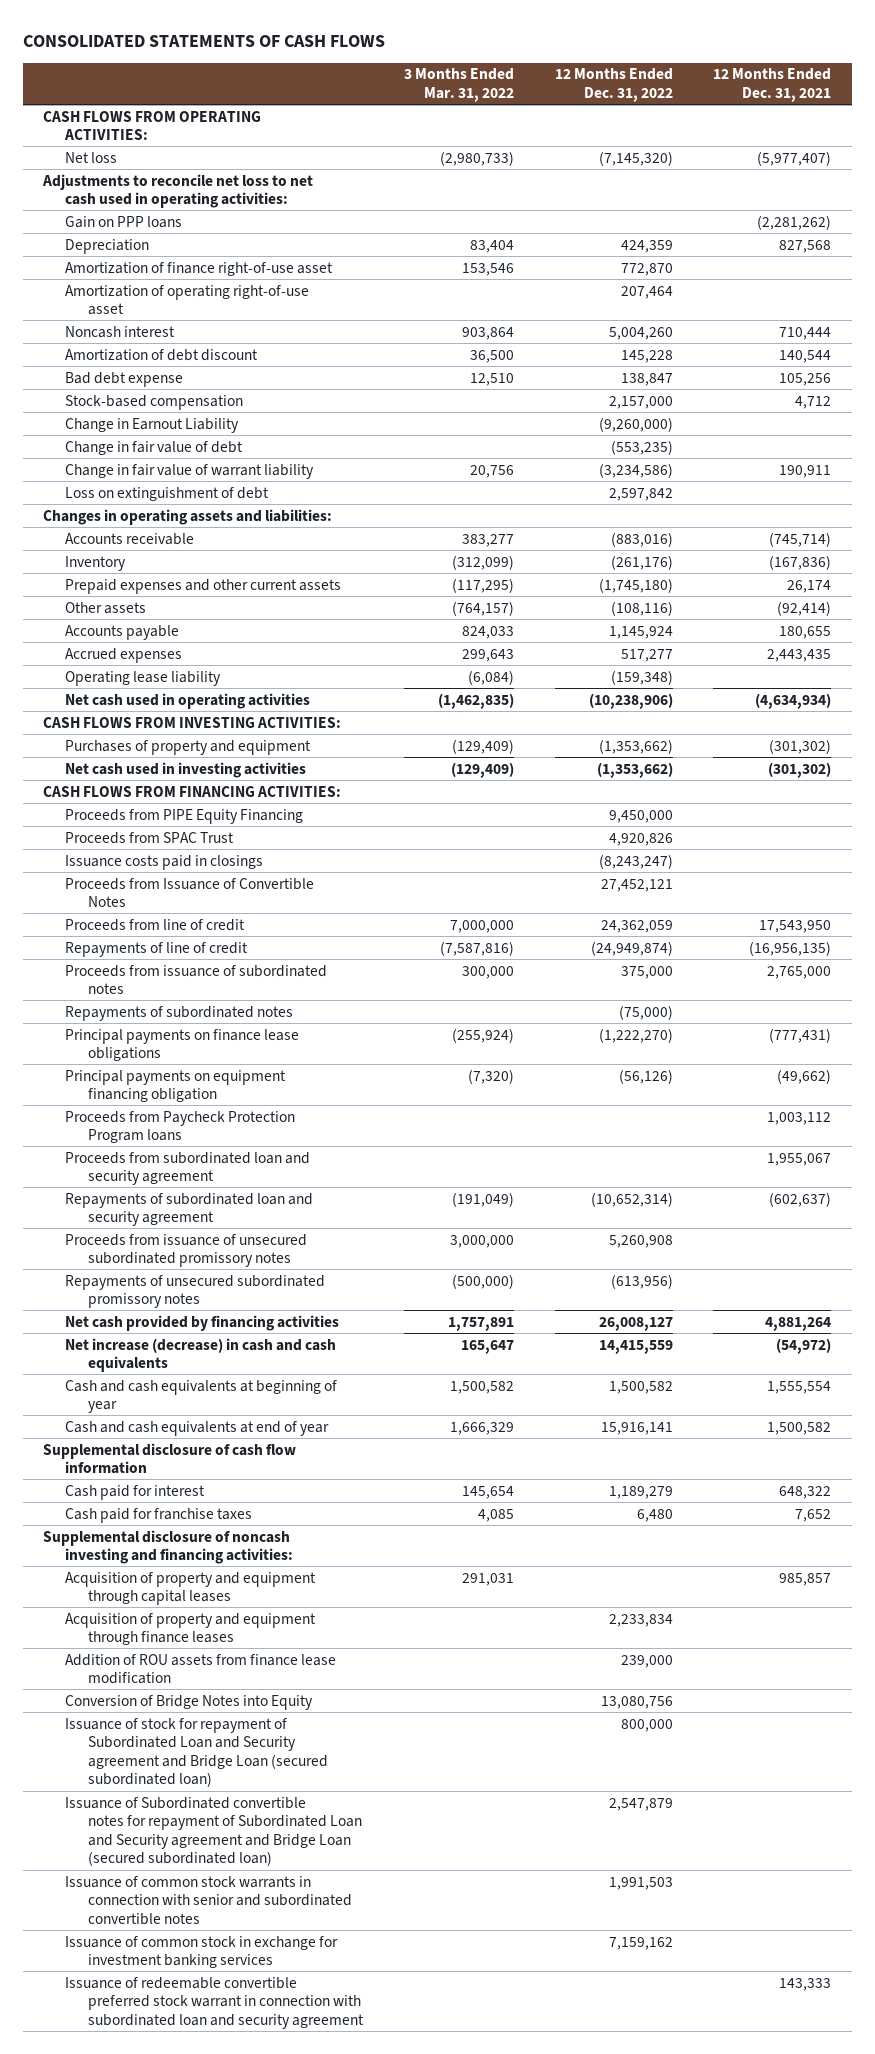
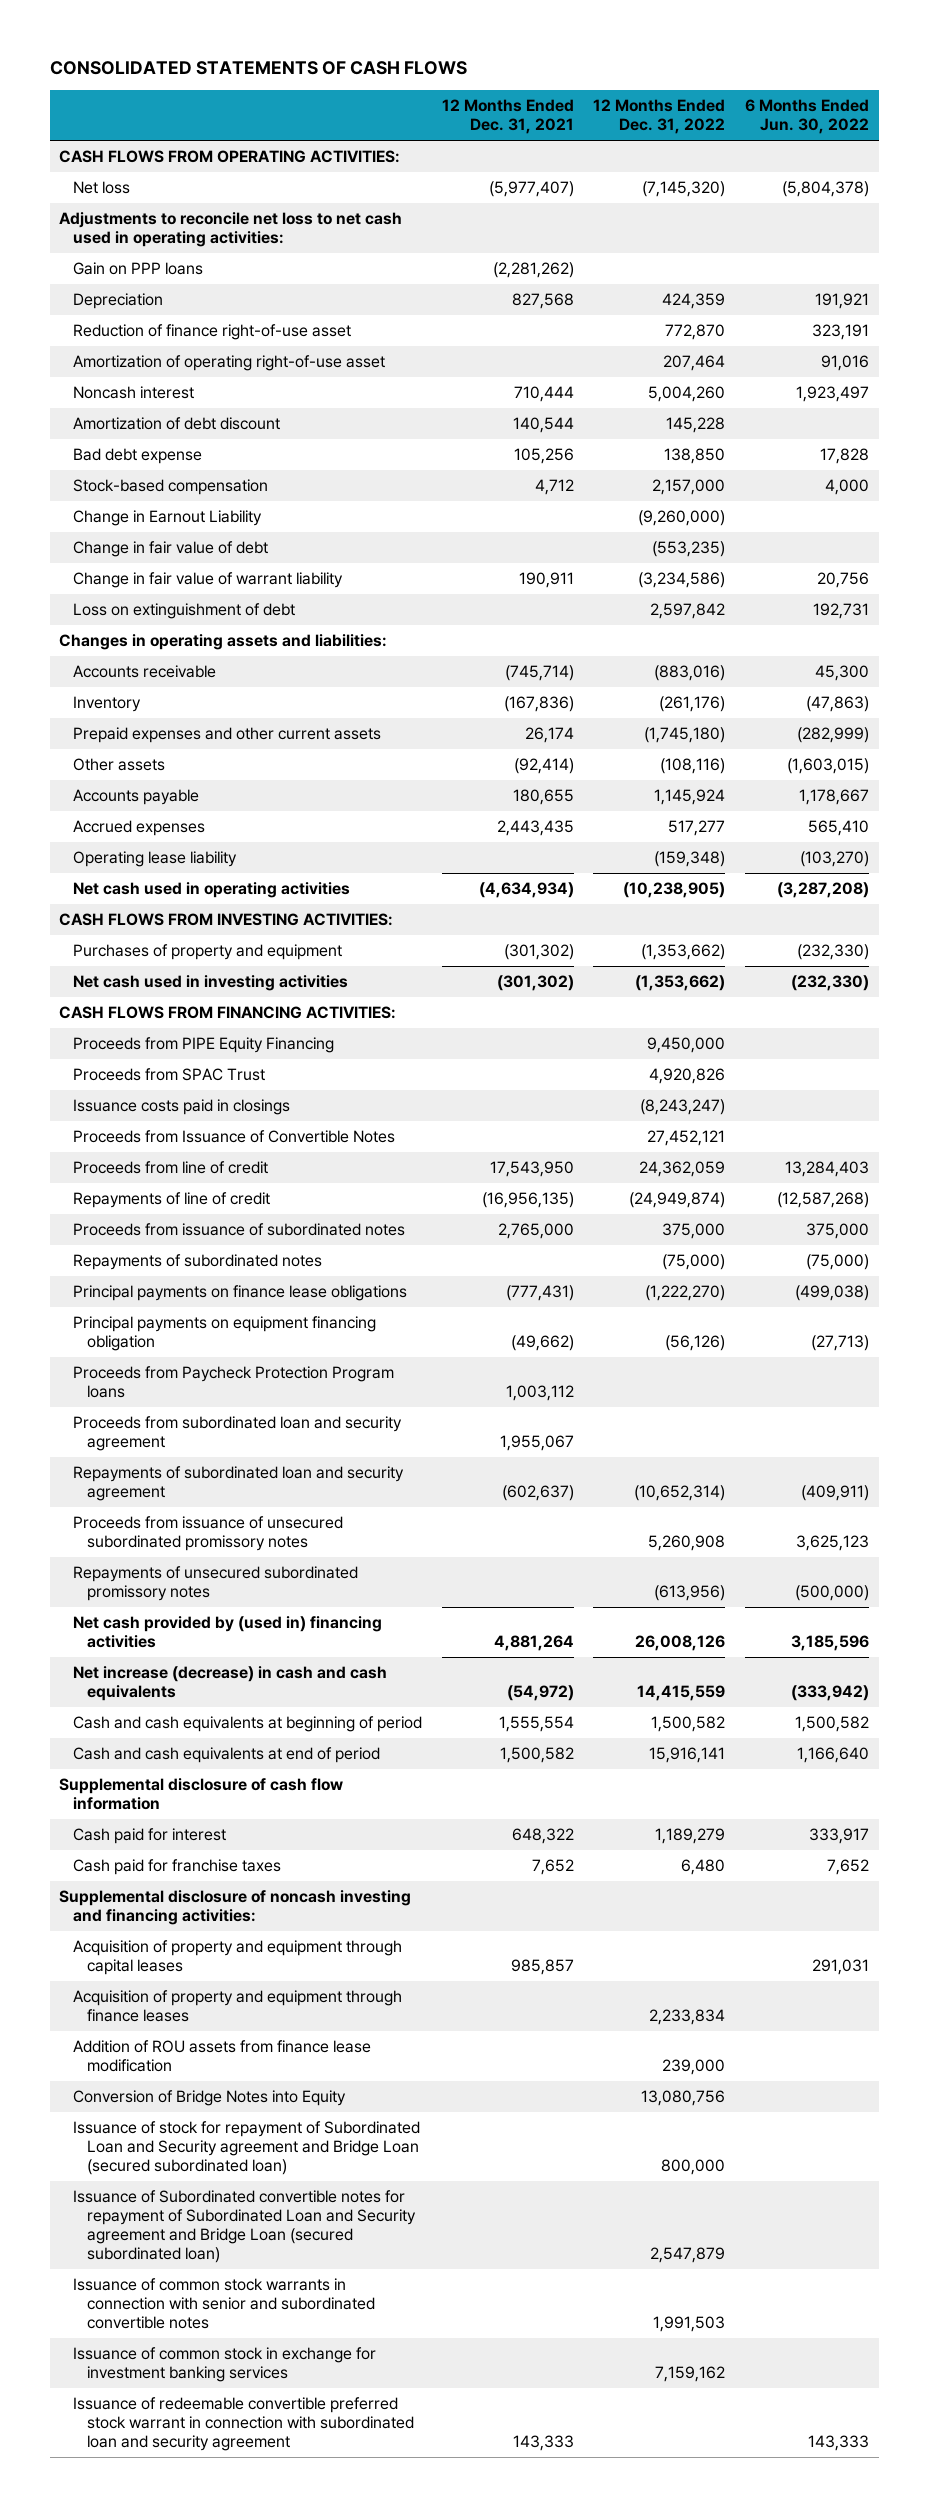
- | 3 Months Ended Mar. 31, 2022 | 12 Months Ended Dec. 31, 2022 | 12 Months Ended Dec. 31, 2021
+ | 12 Months Ended Dec. 31, 2021 | 12 Months Ended Dec. 31, 2022 | 6 Months Ended Jun. 30, 2022
- Amortization of finance right-of-use asset | 153,546 | 772,870 |
+ Reduction of finance right-of-use asset | | 772,870 | 323,191
- Bad debt expense | 12,510 | 138,847 | 105,256
+ Bad debt expense | 105,256 | 138,850 | 17,828
- Net cash used in operating activities | (1,462,835) | (10,238,906) | (4,634,934)
+ Net cash used in operating activities | (4,634,934) | (10,238,905) | (3,287,208)
- Net cash provided by financing activities | 1,757,891 | 26,008,127 | 4,881,264
+ Net cash provided by (used in) financing activities | 4,881,264 | 26,008,126 | 3,185,596
- Cash and cash equivalents at beginning of year | 1,500,582 | 1,500,582 | 1,555,554
- Cash and cash equivalents at end of year | 1,666,329 | 15,916,141 | 1,500,582
+ Cash and cash equivalents at beginning of period | 1,555,554 | 1,500,582 | 1,500,582
+ Cash and cash equivalents at end of period | 1,500,582 | 15,916,141 | 1,166,640

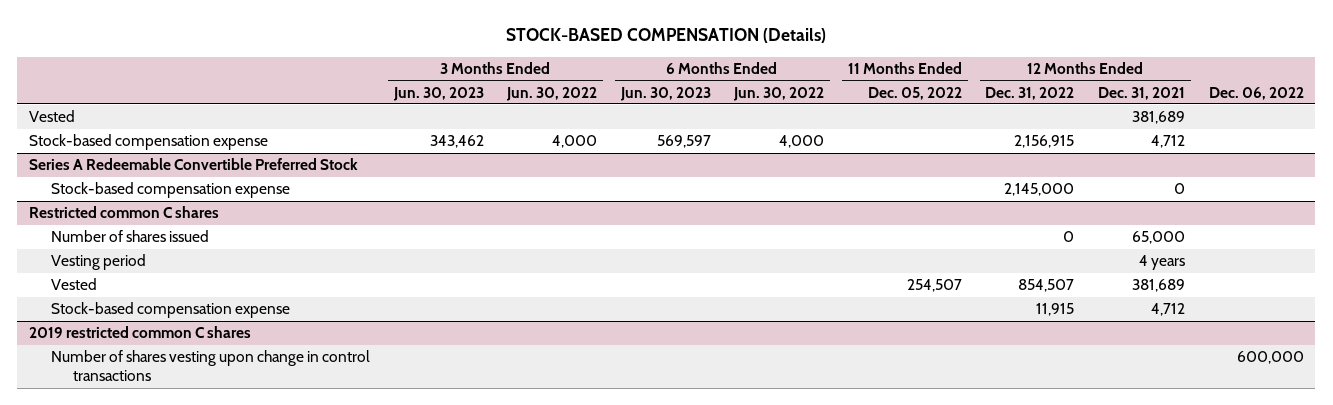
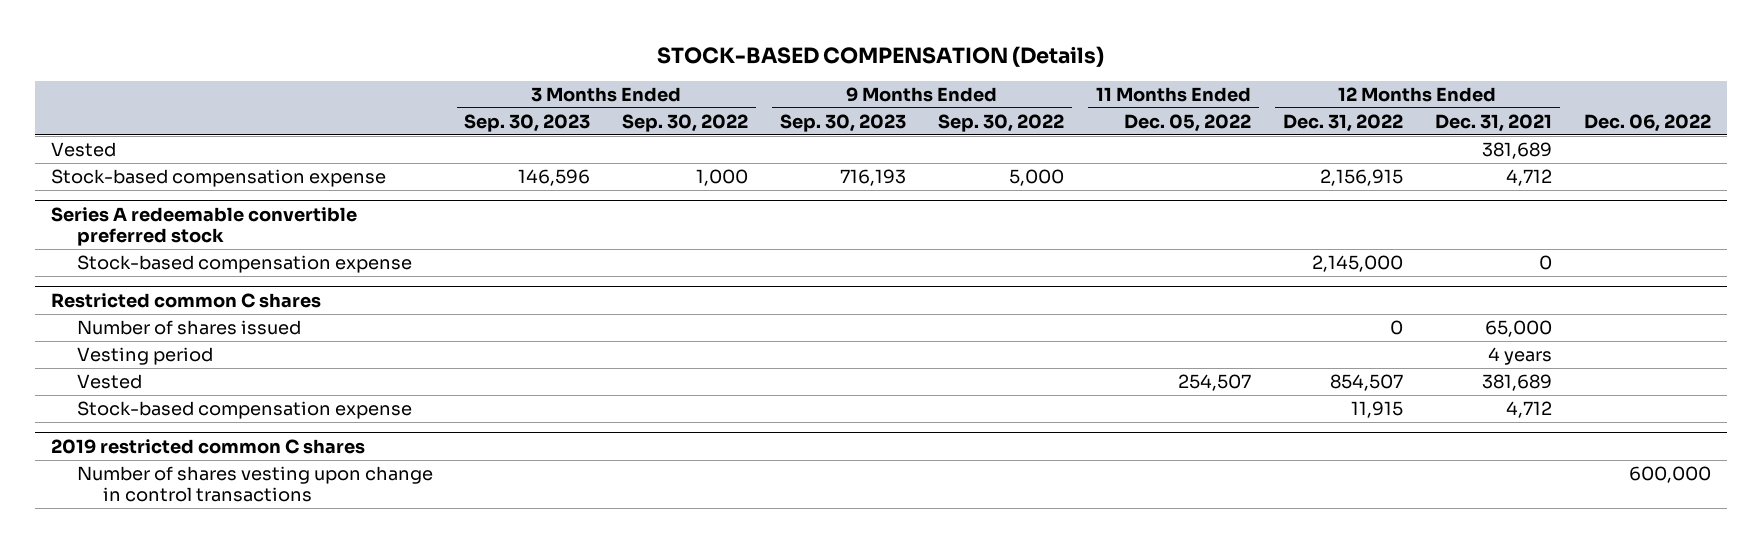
- | 3 Months Ended Jun. 30, 2023 | 3 Months Ended Jun. 30, 2022 | 6 Months Ended Jun. 30, 2023 | 6 Months Ended Jun. 30, 2022 | 11 Months Ended Dec. 05, 2022 | 12 Months Ended Dec. 31, 2022 | 12 Months Ended Dec. 31, 2021 | Dec. 06, 2022
+ | 3 Months Ended Sep. 30, 2023 | 3 Months Ended Sep. 30, 2022 | 9 Months Ended Sep. 30, 2023 | 9 Months Ended Sep. 30, 2022 | 11 Months Ended Dec. 05, 2022 | 12 Months Ended Dec. 31, 2022 | 12 Months Ended Dec. 31, 2021 | Dec. 06, 2022
- Series A Redeemable Convertible Preferred Stock
+ Series A redeemable convertible preferred stock

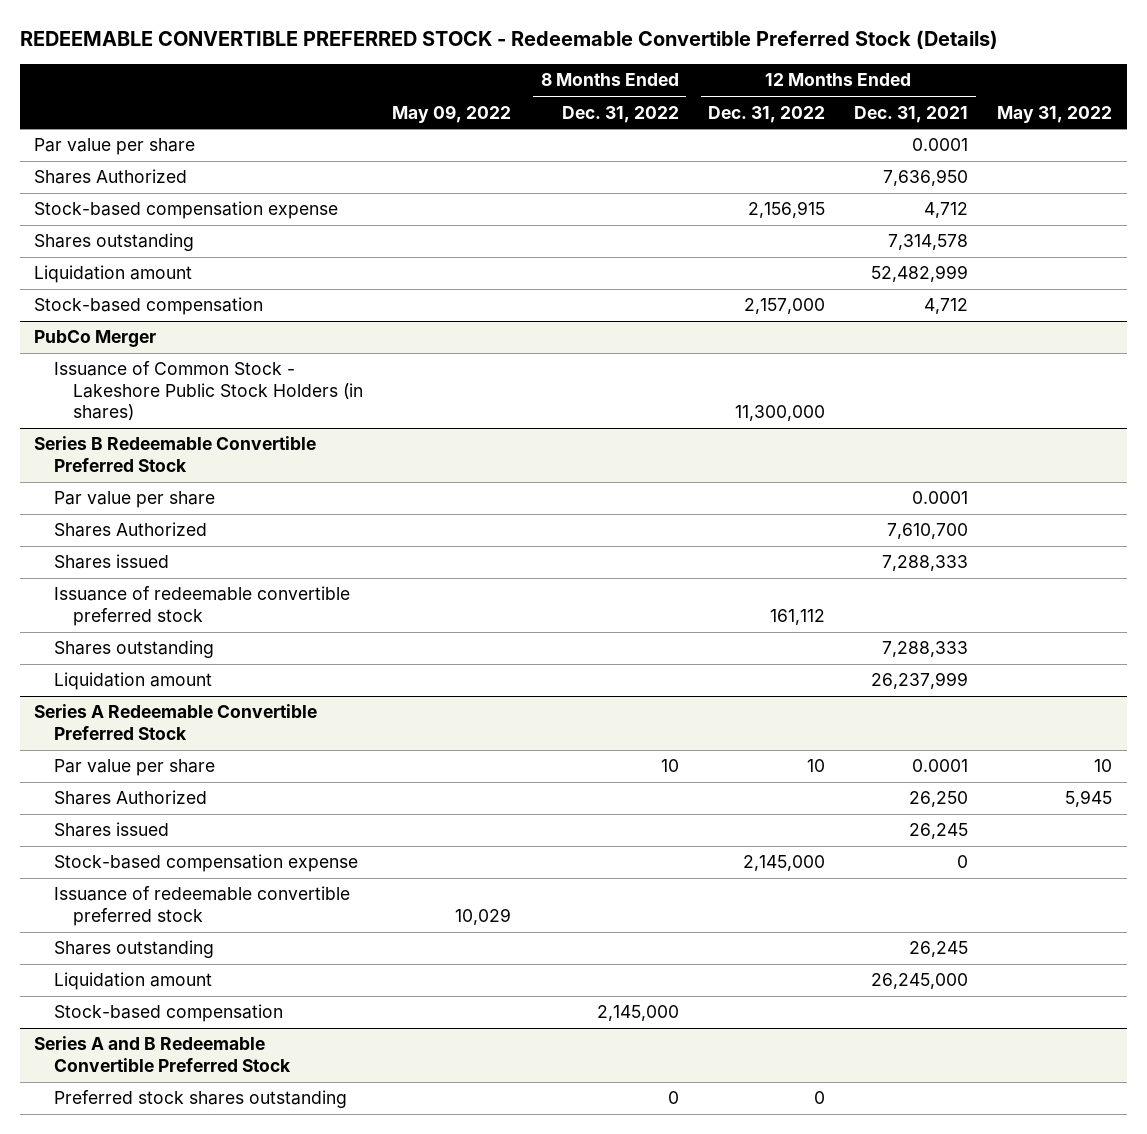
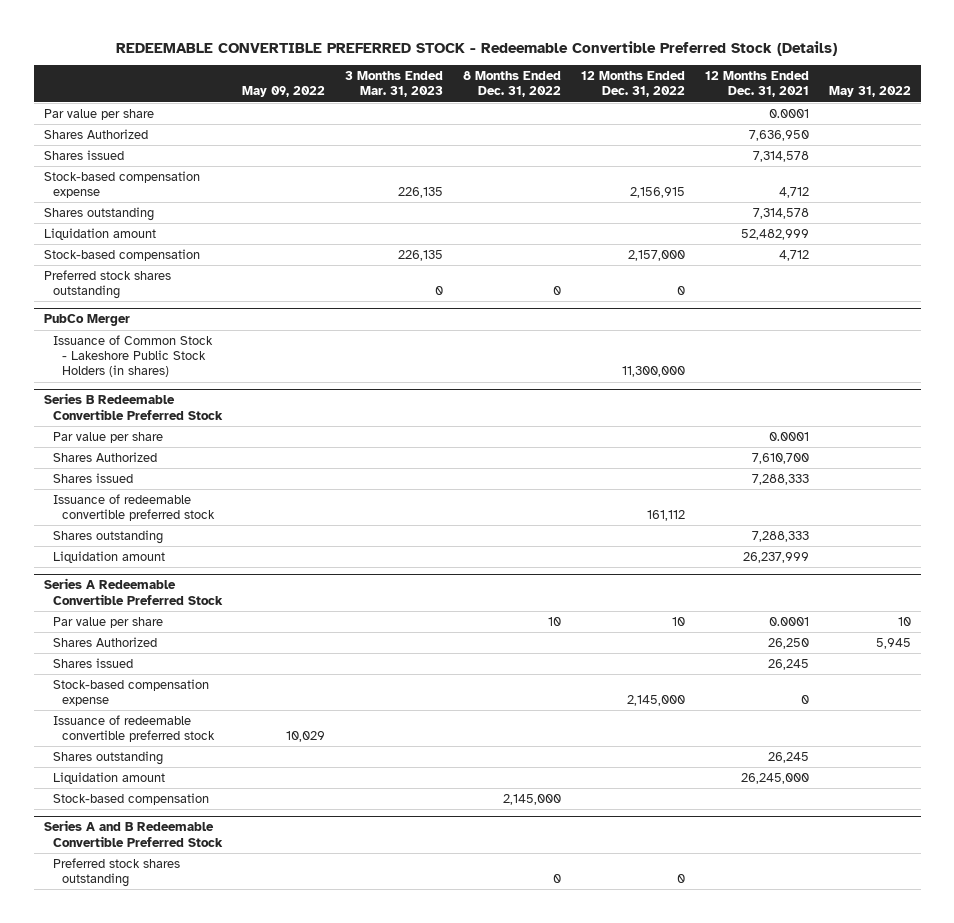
- | May 09, 2022 | 8 Months Ended Dec. 31, 2022 | 12 Months Ended Dec. 31, 2022 | 12 Months Ended Dec. 31, 2021 | May 31, 2022
+ | May 09, 2022 | 3 Months Ended Mar. 31, 2023 | 8 Months Ended Dec. 31, 2022 | 12 Months Ended Dec. 31, 2022 | 12 Months Ended Dec. 31, 2021 | May 31, 2022
+ Shares issued | | | | | 7,314,578 |
+ Preferred stock shares outstanding | | 0 | 0 | 0 | |

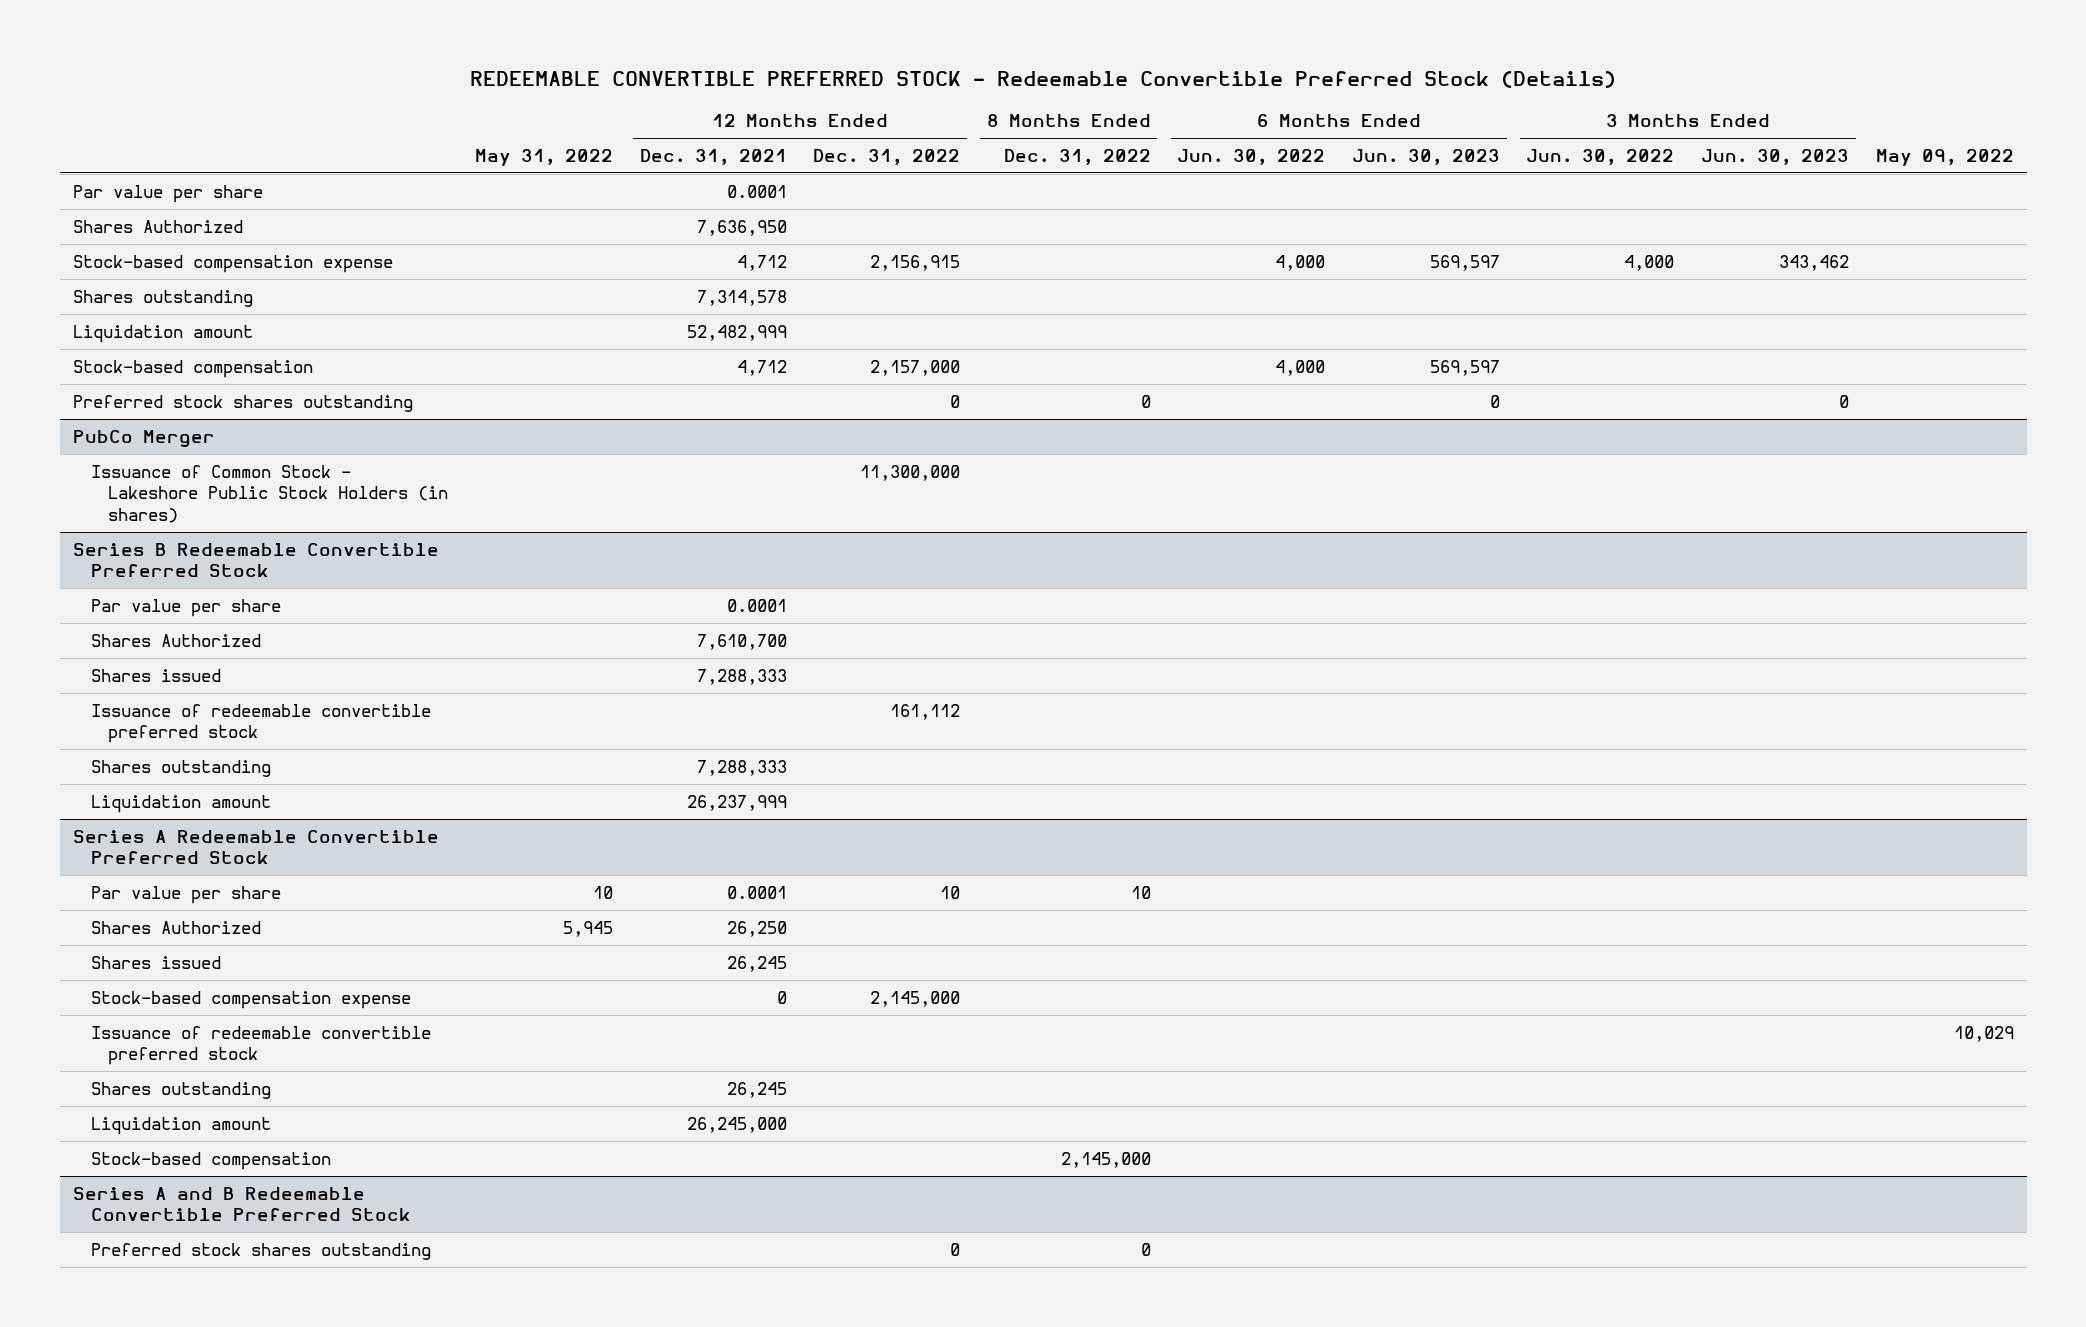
- | May 09, 2022 | 3 Months Ended Mar. 31, 2023 | 8 Months Ended Dec. 31, 2022 | 12 Months Ended Dec. 31, 2022 | 12 Months Ended Dec. 31, 2021 | May 31, 2022
+ | May 31, 2022 | 12 Months Ended Dec. 31, 2021 | 12 Months Ended Dec. 31, 2022 | 8 Months Ended Dec. 31, 2022 | 6 Months Ended Jun. 30, 2022 | 6 Months Ended Jun. 30, 2023 | 3 Months Ended Jun. 30, 2022 | 3 Months Ended Jun. 30, 2023 | May 09, 2022
- Shares issued | | | | | 7,314,578 |

